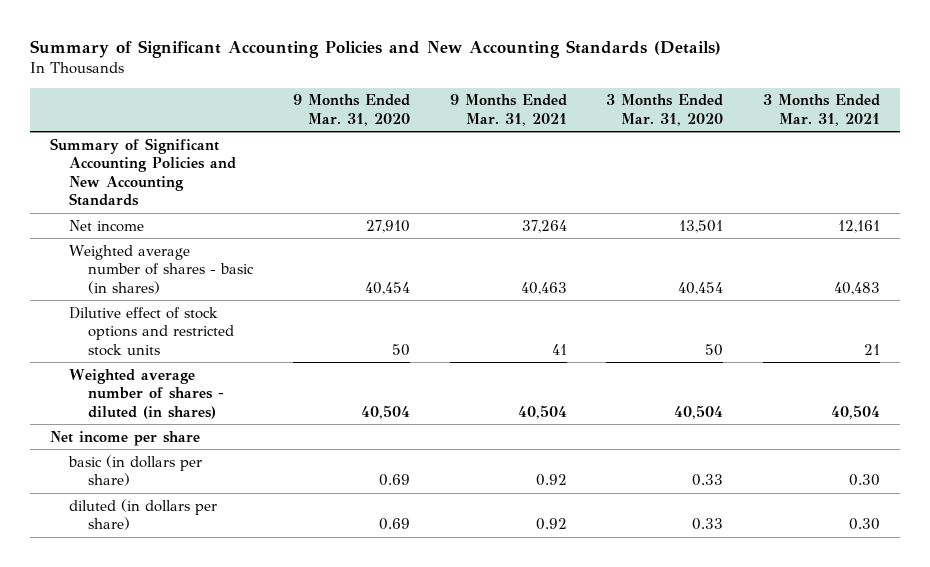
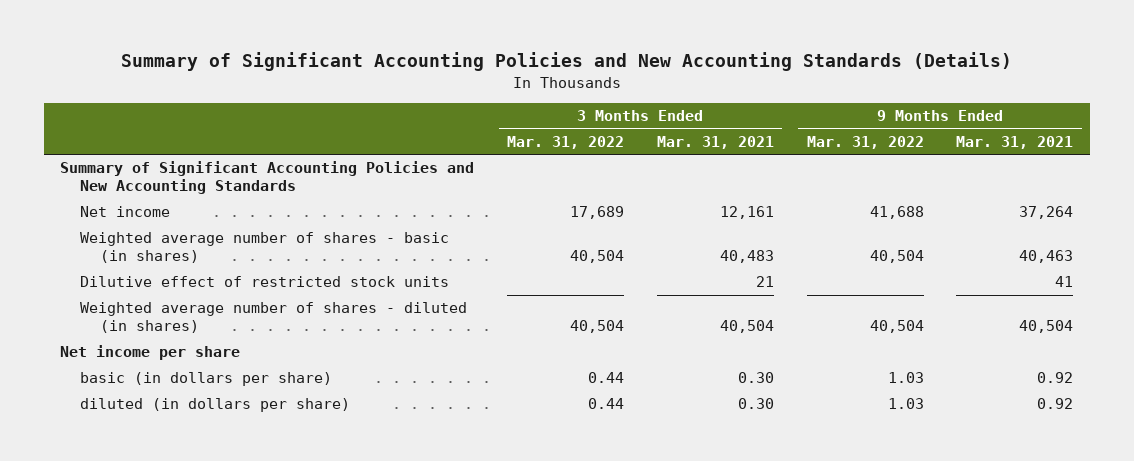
- | 9 Months Ended Mar. 31, 2020 | 9 Months Ended Mar. 31, 2021 | 3 Months Ended Mar. 31, 2020 | 3 Months Ended Mar. 31, 2021
+ | 3 Months Ended Mar. 31, 2022 | 3 Months Ended Mar. 31, 2021 | 9 Months Ended Mar. 31, 2022 | 9 Months Ended Mar. 31, 2021
- Dilutive effect of stock options and restricted stock units | 50 | 41 | 50 | 21
+ Dilutive effect of restricted stock units | | 21 | | 41

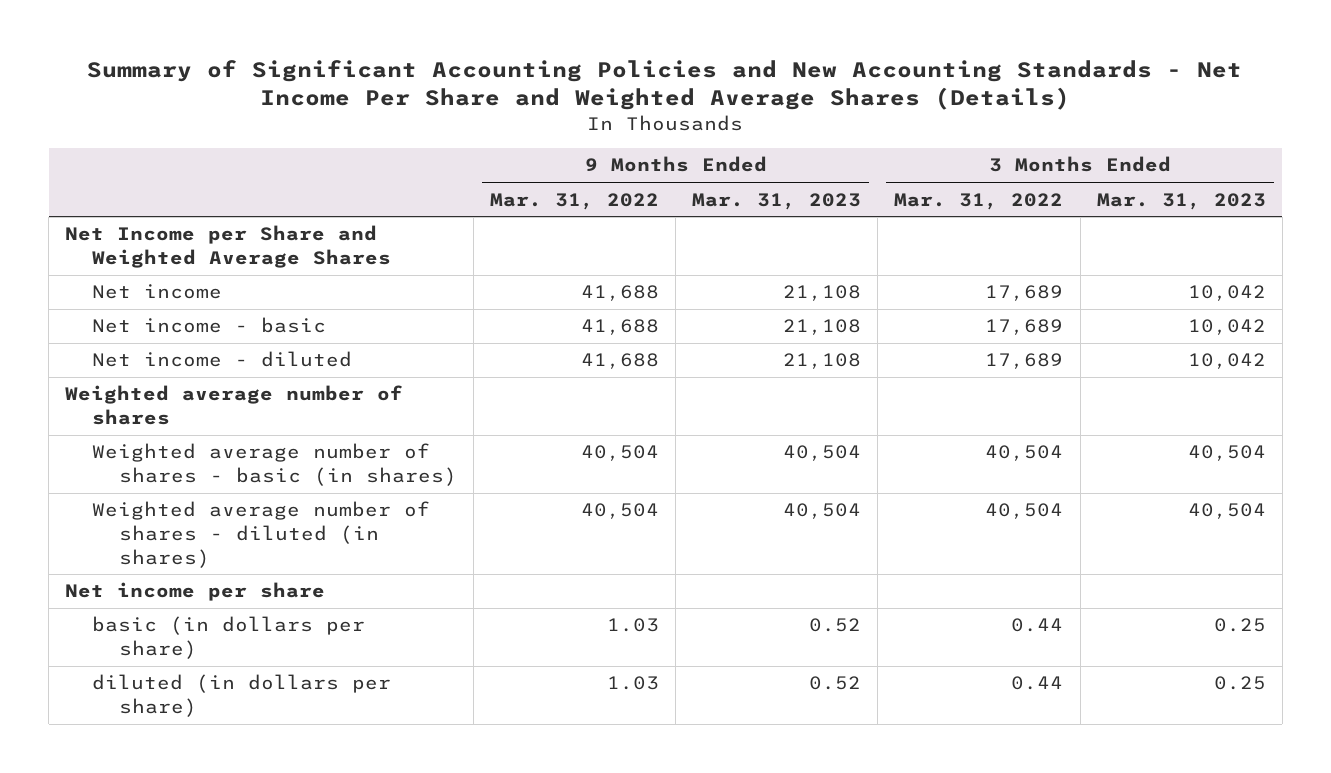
- Summary of Significant Accounting Policies and New Accounting Standards (Details)
+ Summary of Significant Accounting Policies and New Accounting Standards - Net Income Per Share and Weighted Average Shares (Details)
- | 3 Months Ended Mar. 31, 2022 | 3 Months Ended Mar. 31, 2021 | 9 Months Ended Mar. 31, 2022 | 9 Months Ended Mar. 31, 2021
+ | 9 Months Ended Mar. 31, 2022 | 9 Months Ended Mar. 31, 2023 | 3 Months Ended Mar. 31, 2022 | 3 Months Ended Mar. 31, 2023
- Summary of Significant Accounting Policies and New Accounting Standards
+ Net Income per Share and Weighted Average Shares
+ Net income - basic | 41,688 | 21,108 | 17,689 | 10,042
+ Net income - diluted | 41,688 | 21,108 | 17,689 | 10,042
+ Weighted average number of shares
- Dilutive effect of restricted stock units | | 21 | | 41

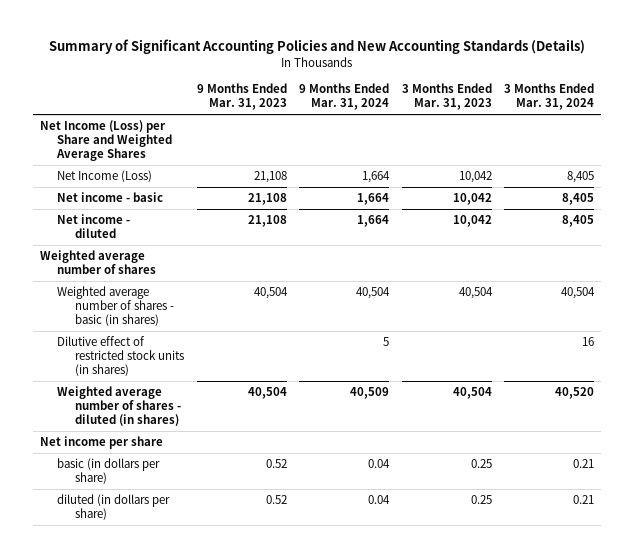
- Summary of Significant Accounting Policies and New Accounting Standards - Net Income Per Share and Weighted Average Shares (Details)
+ Summary of Significant Accounting Policies and New Accounting Standards (Details)
- | 9 Months Ended Mar. 31, 2022 | 9 Months Ended Mar. 31, 2023 | 3 Months Ended Mar. 31, 2022 | 3 Months Ended Mar. 31, 2023
+ | 9 Months Ended Mar. 31, 2023 | 9 Months Ended Mar. 31, 2024 | 3 Months Ended Mar. 31, 2023 | 3 Months Ended Mar. 31, 2024
- Net Income per Share and Weighted Average Shares
- Net income | 41,688 | 21,108 | 17,689 | 10,042
+ Net Income (Loss) per Share and Weighted Average Shares
+ Net Income (Loss) | 21,108 | 1,664 | 10,042 | 8,405
+ Dilutive effect of restricted stock units (in shares) | | 5 | | 16

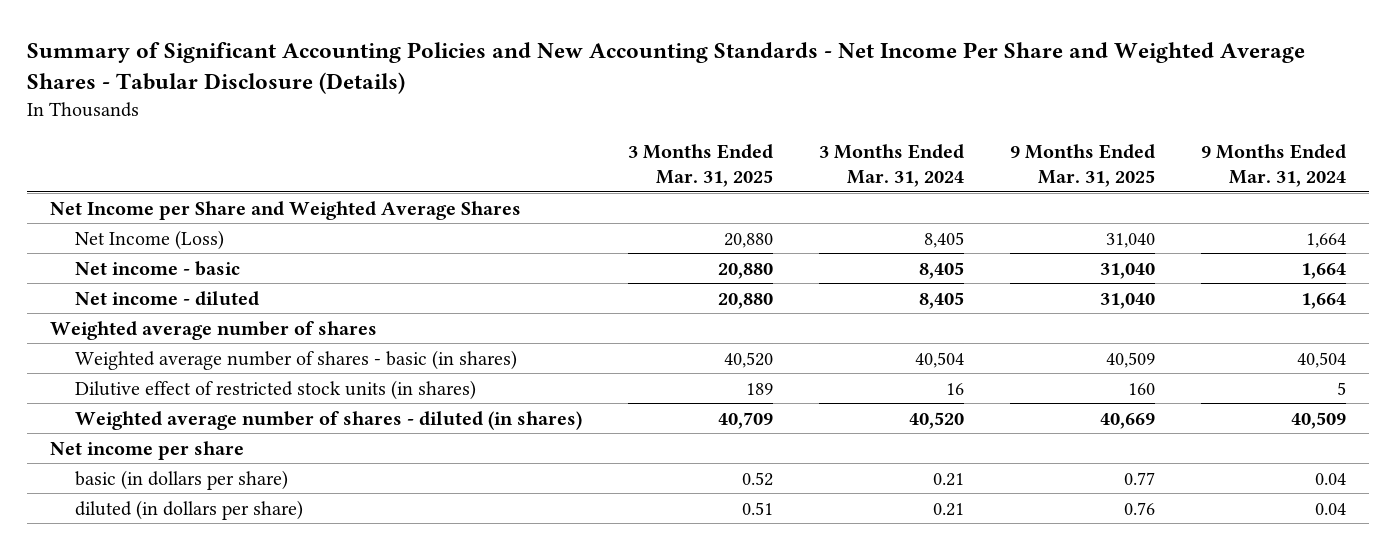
- Summary of Significant Accounting Policies and New Accounting Standards (Details)
+ Summary of Significant Accounting Policies and New Accounting Standards - Net Income Per Share and Weighted Average Shares - Tabular Disclosure (Details)
- | 9 Months Ended Mar. 31, 2023 | 9 Months Ended Mar. 31, 2024 | 3 Months Ended Mar. 31, 2023 | 3 Months Ended Mar. 31, 2024
+ | 3 Months Ended Mar. 31, 2025 | 3 Months Ended Mar. 31, 2024 | 9 Months Ended Mar. 31, 2025 | 9 Months Ended Mar. 31, 2024
- Net Income (Loss) per Share and Weighted Average Shares
+ Net Income per Share and Weighted Average Shares

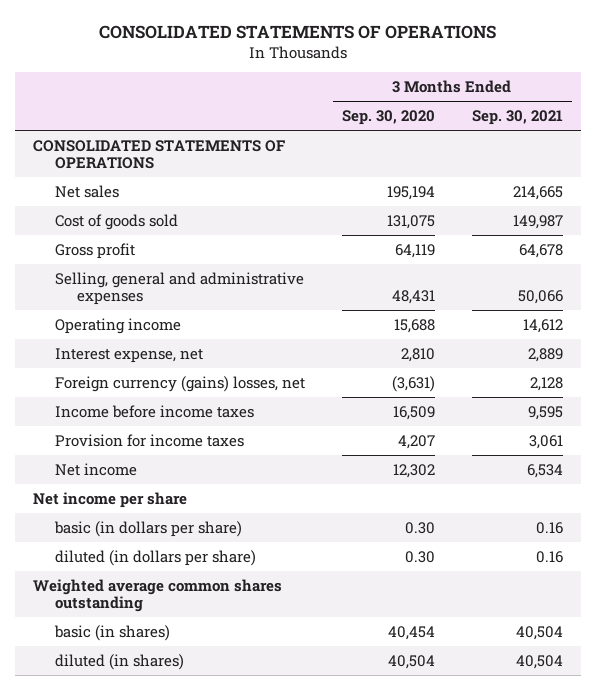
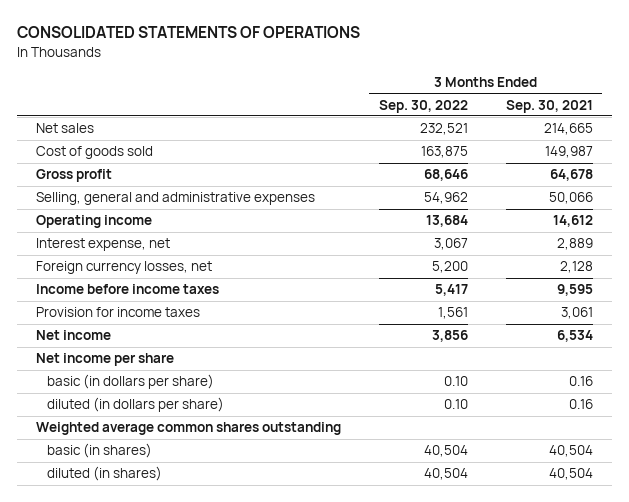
- | 3 Months Ended Sep. 30, 2020 | 3 Months Ended Sep. 30, 2021
+ | 3 Months Ended Sep. 30, 2022 | 3 Months Ended Sep. 30, 2021
- CONSOLIDATED STATEMENTS OF OPERATIONS
- Foreign currency (gains) losses, net | (3,631) | 2,128
+ Foreign currency losses, net | 5,200 | 2,128

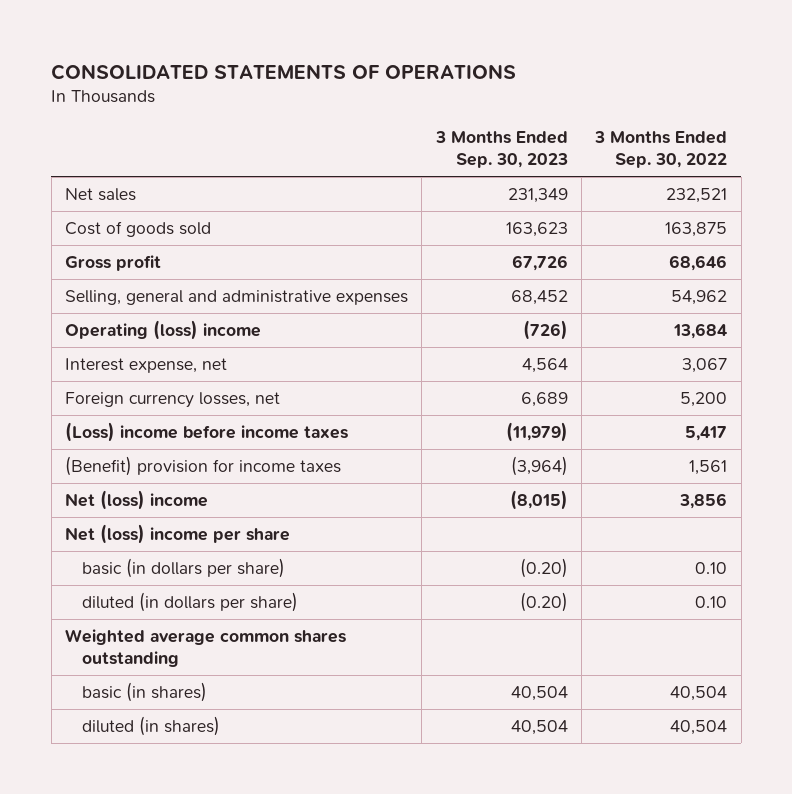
- | 3 Months Ended Sep. 30, 2022 | 3 Months Ended Sep. 30, 2021
+ | 3 Months Ended Sep. 30, 2023 | 3 Months Ended Sep. 30, 2022
- Operating income | 13,684 | 14,612
+ Operating (loss) income | (726) | 13,684
- Income before income taxes | 5,417 | 9,595
- Provision for income taxes | 1,561 | 3,061
- Net income | 3,856 | 6,534
- Net income per share
+ (Loss) income before income taxes | (11,979) | 5,417
+ (Benefit) provision for income taxes | (3,964) | 1,561
+ Net (loss) income | (8,015) | 3,856
+ Net (loss) income per share

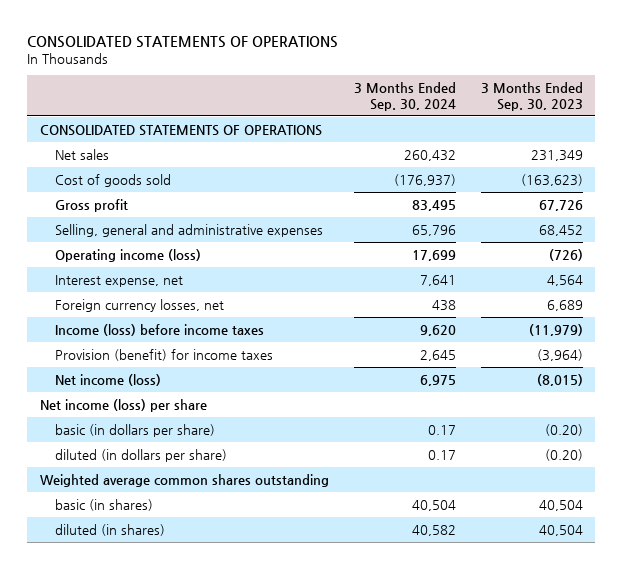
- | 3 Months Ended Sep. 30, 2023 | 3 Months Ended Sep. 30, 2022
+ | 3 Months Ended Sep. 30, 2024 | 3 Months Ended Sep. 30, 2023
+ CONSOLIDATED STATEMENTS OF OPERATIONS
- Cost of goods sold | 163,623 | 163,875
+ Cost of goods sold | (176,937) | (163,623)
- Operating (loss) income | (726) | 13,684
+ Operating income (loss) | 17,699 | (726)
- (Loss) income before income taxes | (11,979) | 5,417
- (Benefit) provision for income taxes | (3,964) | 1,561
- Net (loss) income | (8,015) | 3,856
- Net (loss) income per share
+ Income (loss) before income taxes | 9,620 | (11,979)
+ Provision (benefit) for income taxes | 2,645 | (3,964)
+ Net income (loss) | 6,975 | (8,015)
+ Net income (loss) per share

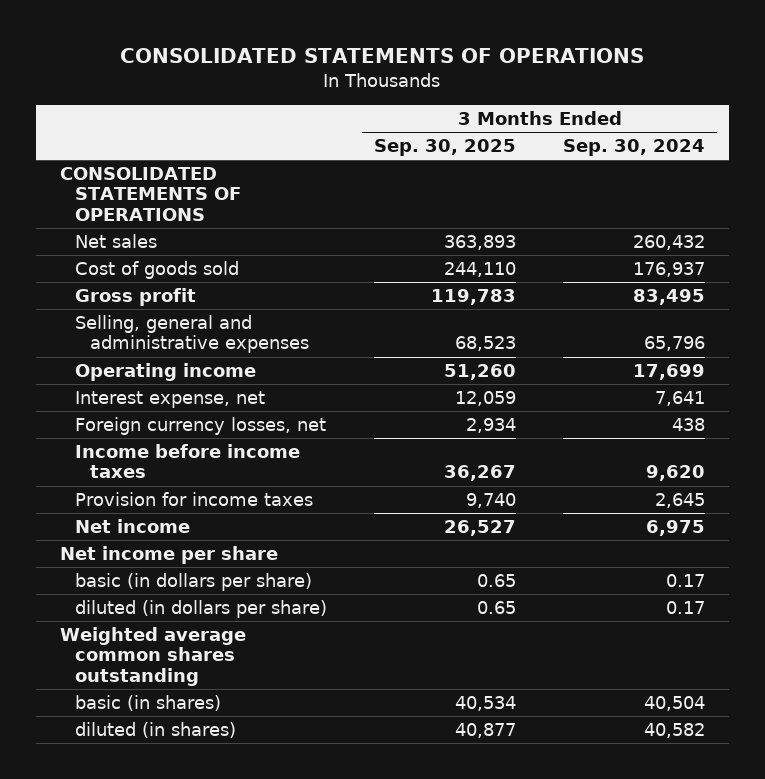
- | 3 Months Ended Sep. 30, 2024 | 3 Months Ended Sep. 30, 2023
+ | 3 Months Ended Sep. 30, 2025 | 3 Months Ended Sep. 30, 2024
- Cost of goods sold | (176,937) | (163,623)
+ Cost of goods sold | 244,110 | 176,937
- Operating income (loss) | 17,699 | (726)
+ Operating income | 51,260 | 17,699
- Income (loss) before income taxes | 9,620 | (11,979)
- Provision (benefit) for income taxes | 2,645 | (3,964)
- Net income (loss) | 6,975 | (8,015)
- Net income (loss) per share
+ Income before income taxes | 36,267 | 9,620
+ Provision for income taxes | 9,740 | 2,645
+ Net income | 26,527 | 6,975
+ Net income per share

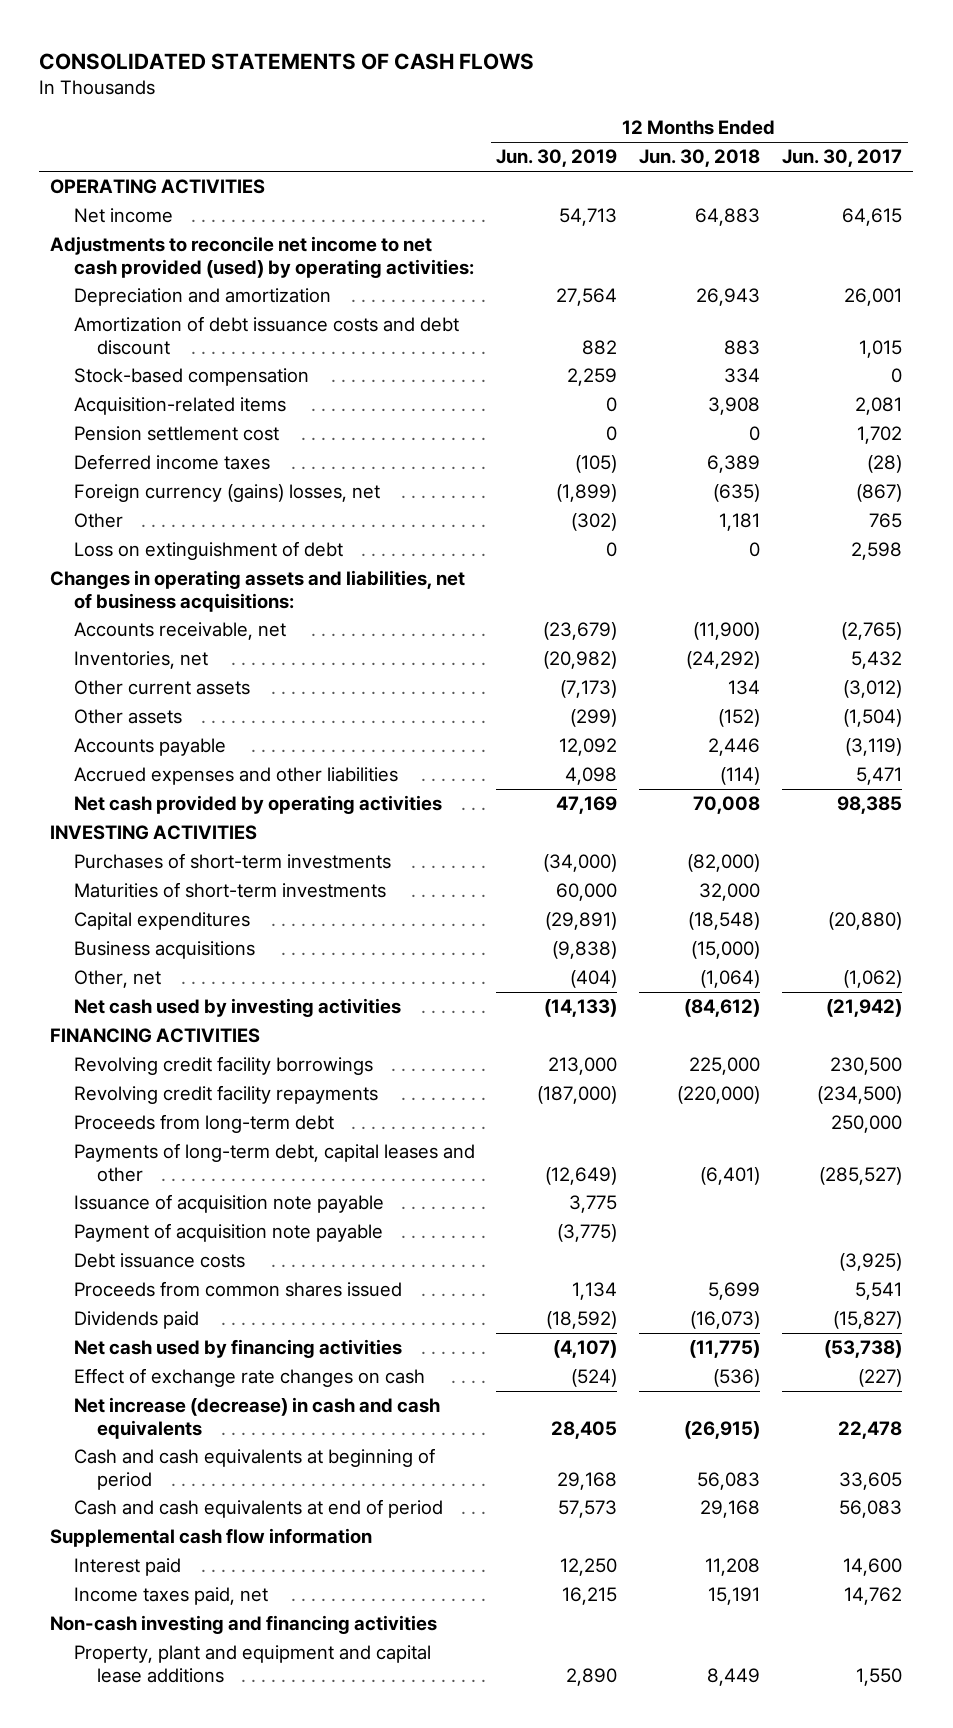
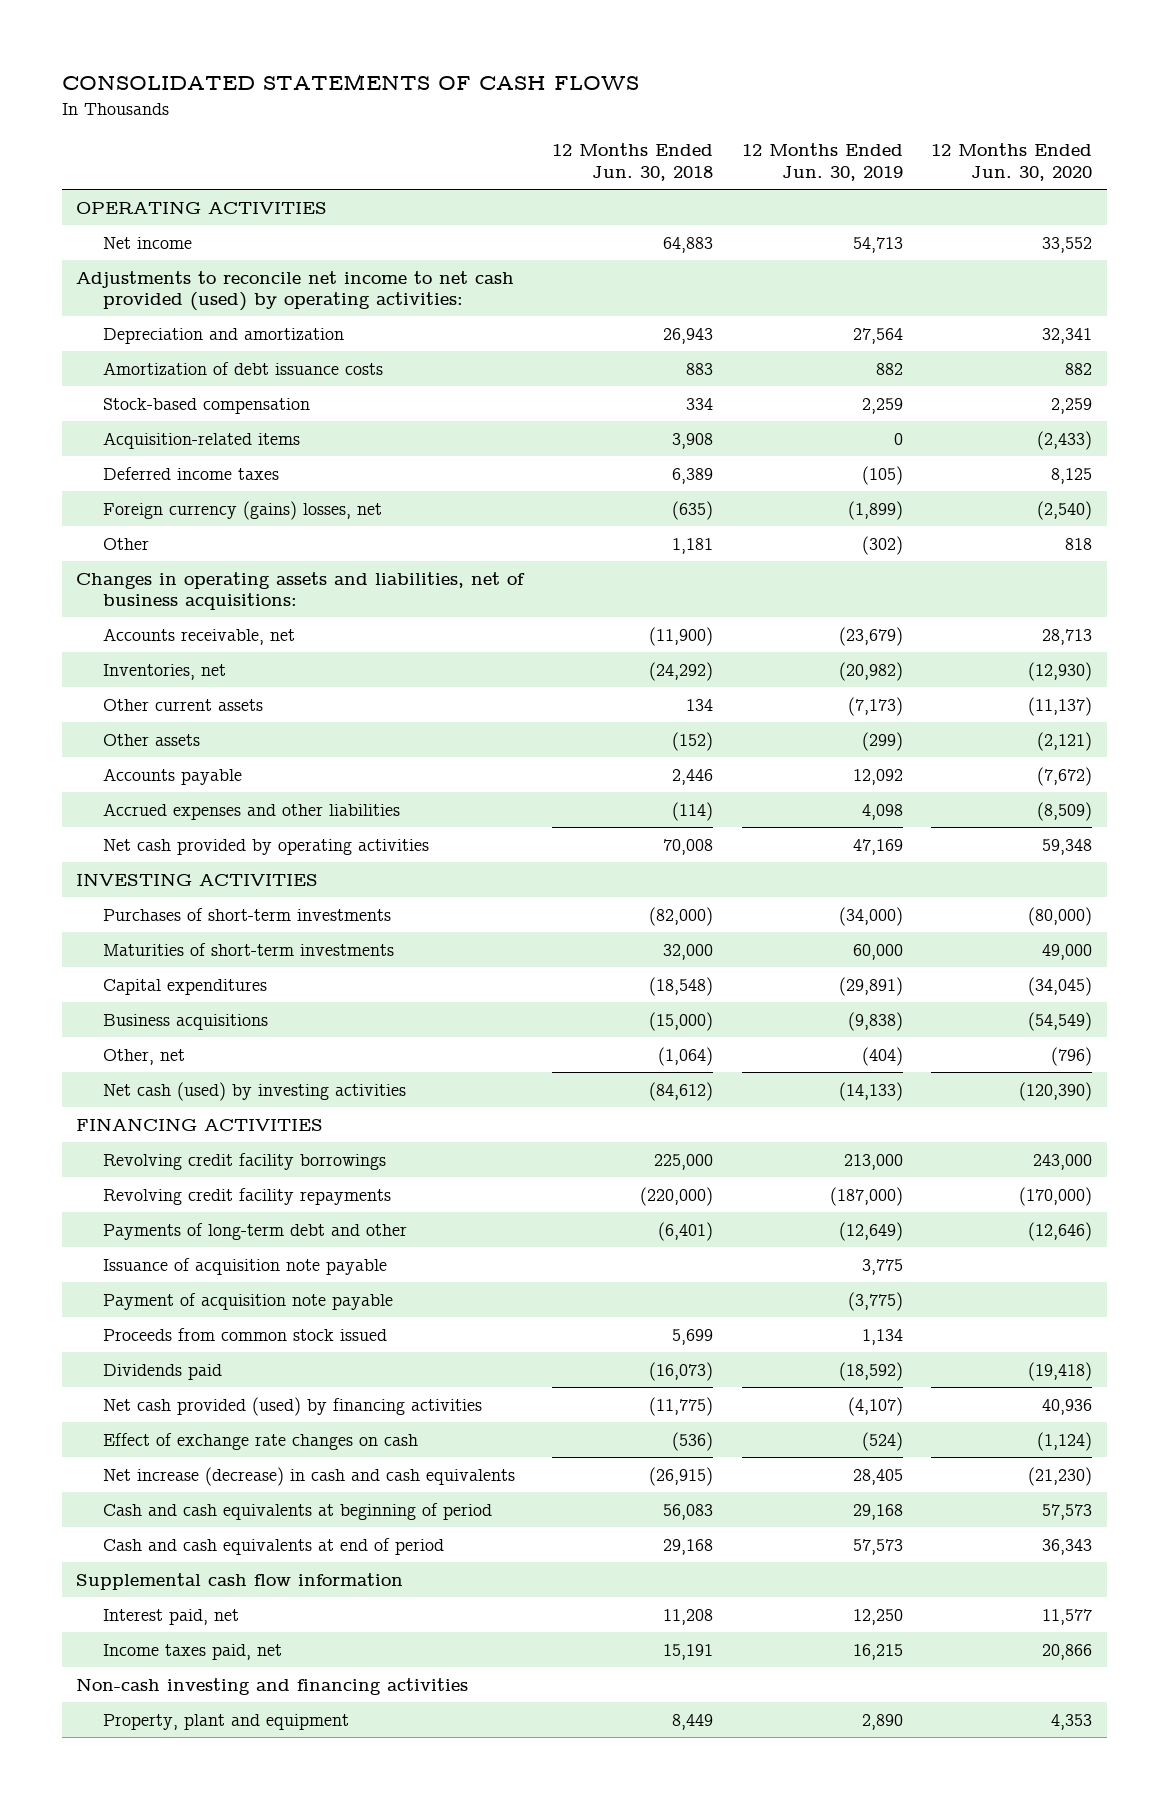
- | 12 Months Ended Jun. 30, 2019 | 12 Months Ended Jun. 30, 2018 | 12 Months Ended Jun. 30, 2017
+ | 12 Months Ended Jun. 30, 2018 | 12 Months Ended Jun. 30, 2019 | 12 Months Ended Jun. 30, 2020
- Amortization of debt issuance costs and debt discount | 882 | 883 | 1,015
+ Amortization of debt issuance costs | 883 | 882 | 882
- Pension settlement cost | 0 | 0 | 1,702
- Loss on extinguishment of debt | 0 | 0 | 2,598
- Net cash used by investing activities | (14,133) | (84,612) | (21,942)
+ Net cash (used) by investing activities | (84,612) | (14,133) | (120,390)
- Proceeds from long-term debt | | | 250,000
- Payments of long-term debt, capital leases and other | (12,649) | (6,401) | (285,527)
+ Payments of long-term debt and other | (6,401) | (12,649) | (12,646)
- Debt issuance costs | | | (3,925)
- Proceeds from common shares issued | 1,134 | 5,699 | 5,541
+ Proceeds from common stock issued | 5,699 | 1,134 |
- Net cash used by financing activities | (4,107) | (11,775) | (53,738)
+ Net cash provided (used) by financing activities | (11,775) | (4,107) | 40,936
- Interest paid | 12,250 | 11,208 | 14,600
+ Interest paid, net | 11,208 | 12,250 | 11,577
- Property, plant and equipment and capital lease additions | 2,890 | 8,449 | 1,550
+ Property, plant and equipment | 8,449 | 2,890 | 4,353

